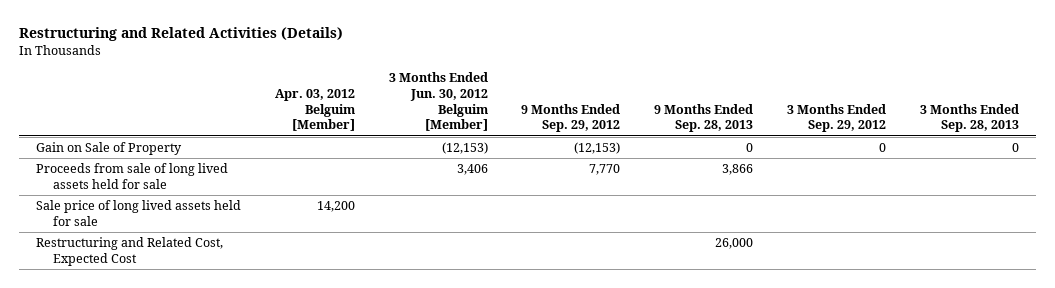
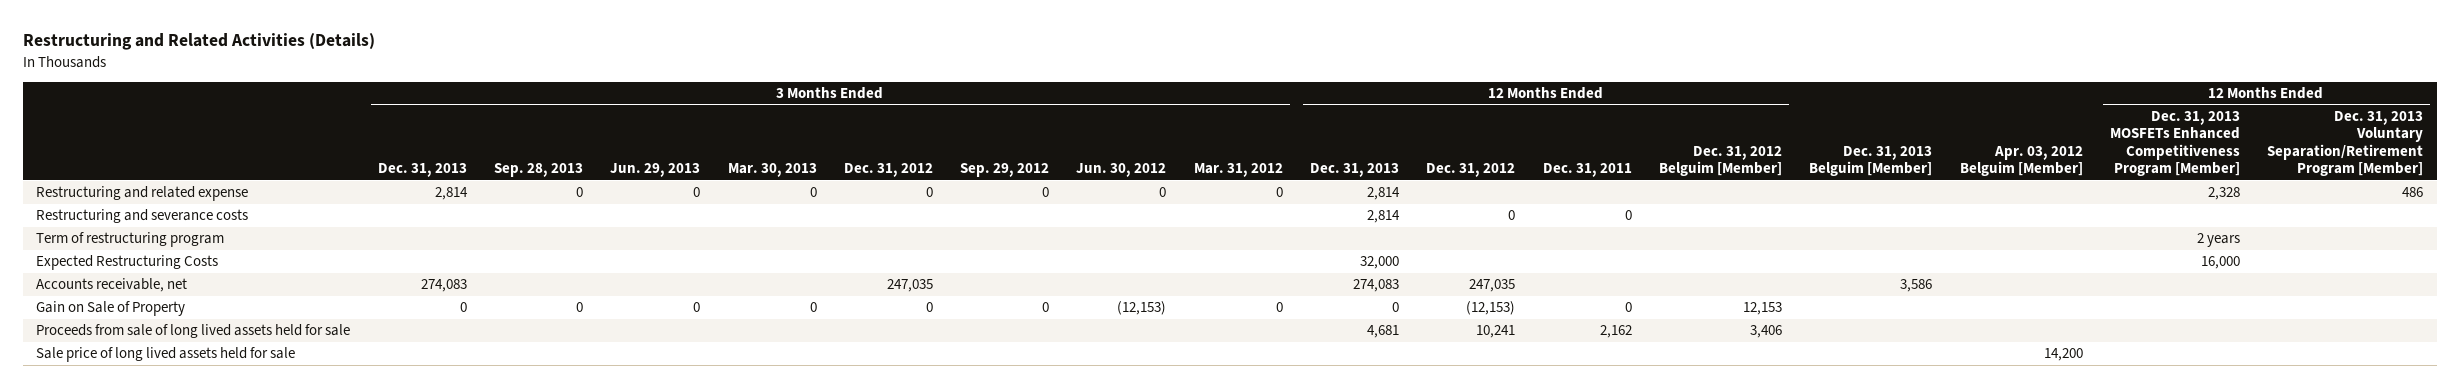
- | Apr. 03, 2012 Belguim [Member] | 3 Months Ended Jun. 30, 2012 Belguim [Member] | 9 Months Ended Sep. 29, 2012 | 9 Months Ended Sep. 28, 2013 | 3 Months Ended Sep. 29, 2012 | 3 Months Ended Sep. 28, 2013
+ | 3 Months Ended Dec. 31, 2013 | 3 Months Ended Sep. 28, 2013 | 3 Months Ended Jun. 29, 2013 | 3 Months Ended Mar. 30, 2013 | 3 Months Ended Dec. 31, 2012 | 3 Months Ended Sep. 29, 2012 | 3 Months Ended Jun. 30, 2012 | 3 Months Ended Mar. 31, 2012 | 12 Months Ended Dec. 31, 2013 | 12 Months Ended Dec. 31, 2012 | 12 Months Ended Dec. 31, 2011 | 12 Months Ended Dec. 31, 2012 Belguim [Member] | Dec. 31, 2013 Belguim [Member] | Apr. 03, 2012 Belguim [Member] | 12 Months Ended Dec. 31, 2013 MOSFETs Enhanced Competitiveness Program [Member] | 12 Months Ended Dec. 31, 2013 Voluntary Separation/Retirement Program [Member]
+ Restructuring and related expense | 2,814 | 0 | 0 | 0 | 0 | 0 | 0 | 0 | 2,814 | | | | | | 2,328 | 486
+ Restructuring and severance costs | | | | | | | | | 2,814 | 0 | 0 | | | | |
+ Term of restructuring program | | | | | | | | | | | | | | | 2 years |
+ Expected Restructuring Costs | | | | | | | | | 32,000 | | | | | | 16,000 |
+ Accounts receivable, net | 274,083 | | | | 247,035 | | | | 274,083 | 247,035 | | | 3,586 | | |
- Restructuring and Related Cost, Expected Cost | | | | 26,000 | |

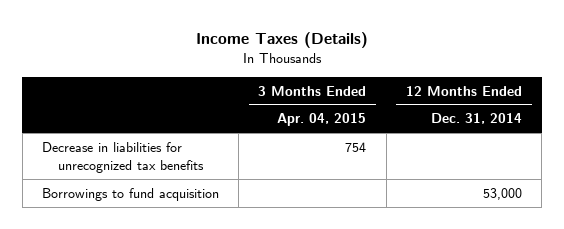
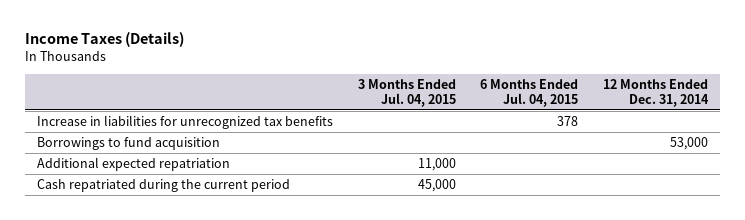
- | 3 Months Ended Apr. 04, 2015 | 12 Months Ended Dec. 31, 2014
+ | 3 Months Ended Jul. 04, 2015 | 6 Months Ended Jul. 04, 2015 | 12 Months Ended Dec. 31, 2014
- Decrease in liabilities for unrecognized tax benefits | 754 |
+ Increase in liabilities for unrecognized tax benefits | | 378 |
+ Additional expected repatriation | 11,000 | |
+ Cash repatriated during the current period | 45,000 | |

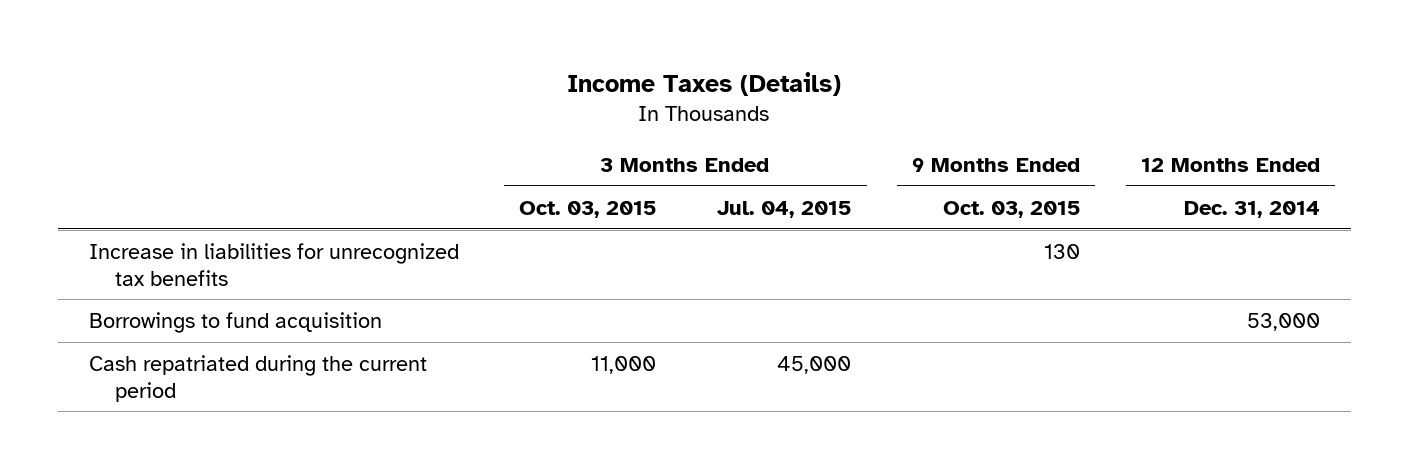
- | 3 Months Ended Jul. 04, 2015 | 6 Months Ended Jul. 04, 2015 | 12 Months Ended Dec. 31, 2014
+ | 3 Months Ended Oct. 03, 2015 | 3 Months Ended Jul. 04, 2015 | 9 Months Ended Oct. 03, 2015 | 12 Months Ended Dec. 31, 2014
- Additional expected repatriation | 11,000 | |

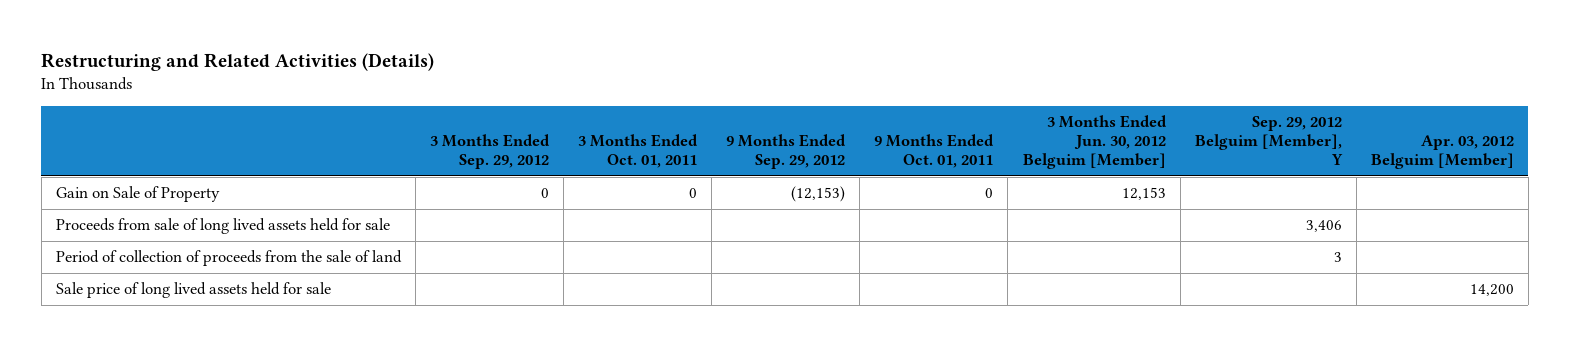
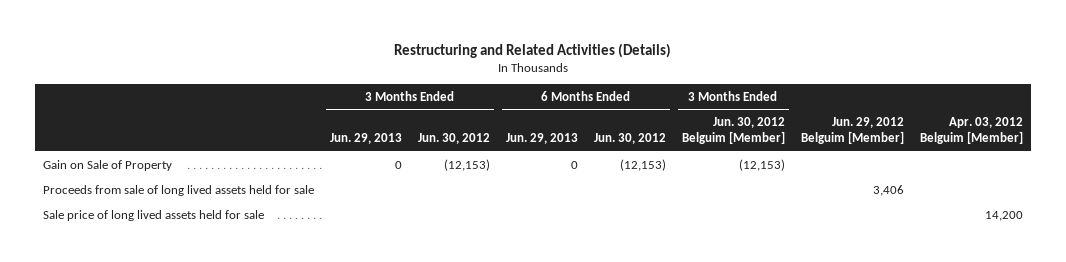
- | 3 Months Ended Sep. 29, 2012 | 3 Months Ended Oct. 01, 2011 | 9 Months Ended Sep. 29, 2012 | 9 Months Ended Oct. 01, 2011 | 3 Months Ended Jun. 30, 2012 Belguim [Member] | Sep. 29, 2012 Belguim [Member], Y | Apr. 03, 2012 Belguim [Member]
+ | 3 Months Ended Jun. 29, 2013 | 3 Months Ended Jun. 30, 2012 | 6 Months Ended Jun. 29, 2013 | 6 Months Ended Jun. 30, 2012 | 3 Months Ended Jun. 30, 2012 Belguim [Member] | Jun. 29, 2012 Belguim [Member] | Apr. 03, 2012 Belguim [Member]
- Gain on Sale of Property | 0 | 0 | (12,153) | 0 | 12,153 | |
+ Gain on Sale of Property | 0 | (12,153) | 0 | (12,153) | (12,153) | |
- Period of collection of proceeds from the sale of land | | | | | | 3 |

